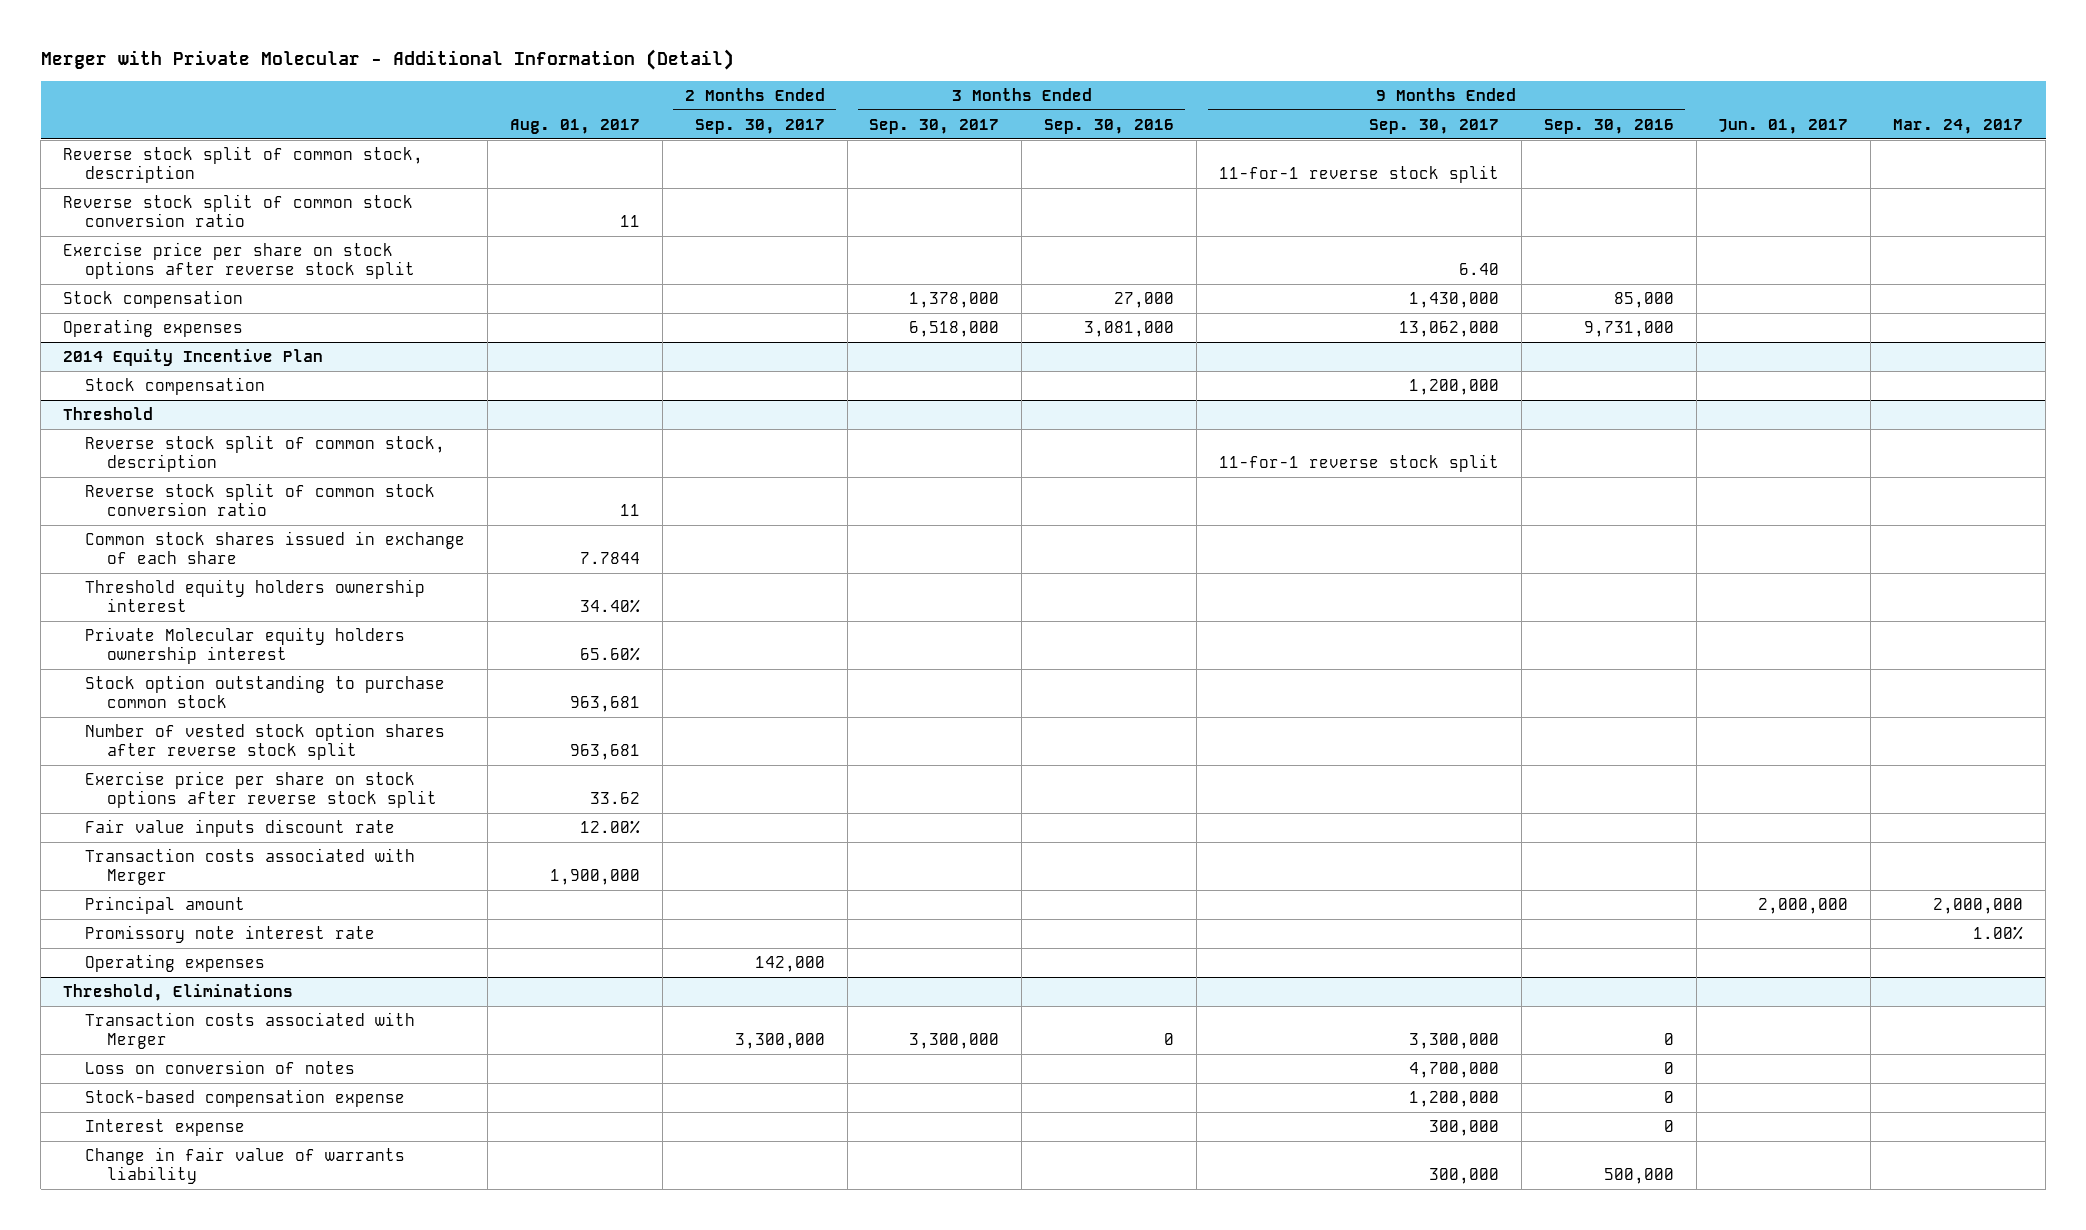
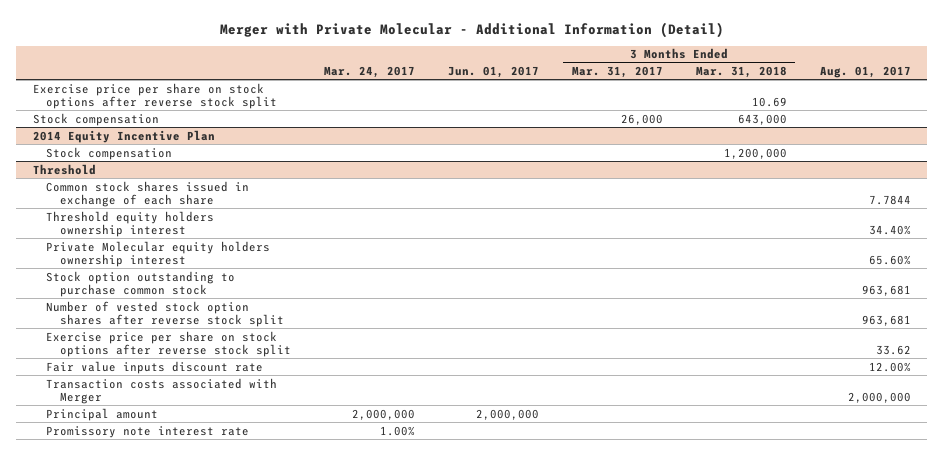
- | Aug. 01, 2017 | 2 Months Ended Sep. 30, 2017 | 3 Months Ended Sep. 30, 2017 | 3 Months Ended Sep. 30, 2016 | 9 Months Ended Sep. 30, 2017 | 9 Months Ended Sep. 30, 2016 | Jun. 01, 2017 | Mar. 24, 2017
+ | Mar. 24, 2017 | Jun. 01, 2017 | 3 Months Ended Mar. 31, 2017 | 3 Months Ended Mar. 31, 2018 | Aug. 01, 2017
- Reverse stock split of common stock, description | | | | | 11-for-1 reverse stock split | | |
- Reverse stock split of common stock conversion ratio | 11 | | | | | | |
- Operating expenses | | | 6,518,000 | 3,081,000 | 13,062,000 | 9,731,000 | |
@ Threshold
- Reverse stock split of common stock, description | | | | | 11-for-1 reverse stock split | | |
- Reverse stock split of common stock conversion ratio | 11 | | | | | | |
- Transaction costs associated with Merger | 1,900,000 | | | | | | |
+ Transaction costs associated with Merger | | | | | 2,000,000
- Operating expenses | | 142,000 | | | | | |
- Threshold, Eliminations
- Transaction costs associated with Merger | | 3,300,000 | 3,300,000 | 0 | 3,300,000 | 0 | |
- Loss on conversion of notes | | | | | 4,700,000 | 0 | |
- Stock-based compensation expense | | | | | 1,200,000 | 0 | |
- Interest expense | | | | | 300,000 | 0 | |
- Change in fair value of warrants liability | | | | | 300,000 | 500,000 | |

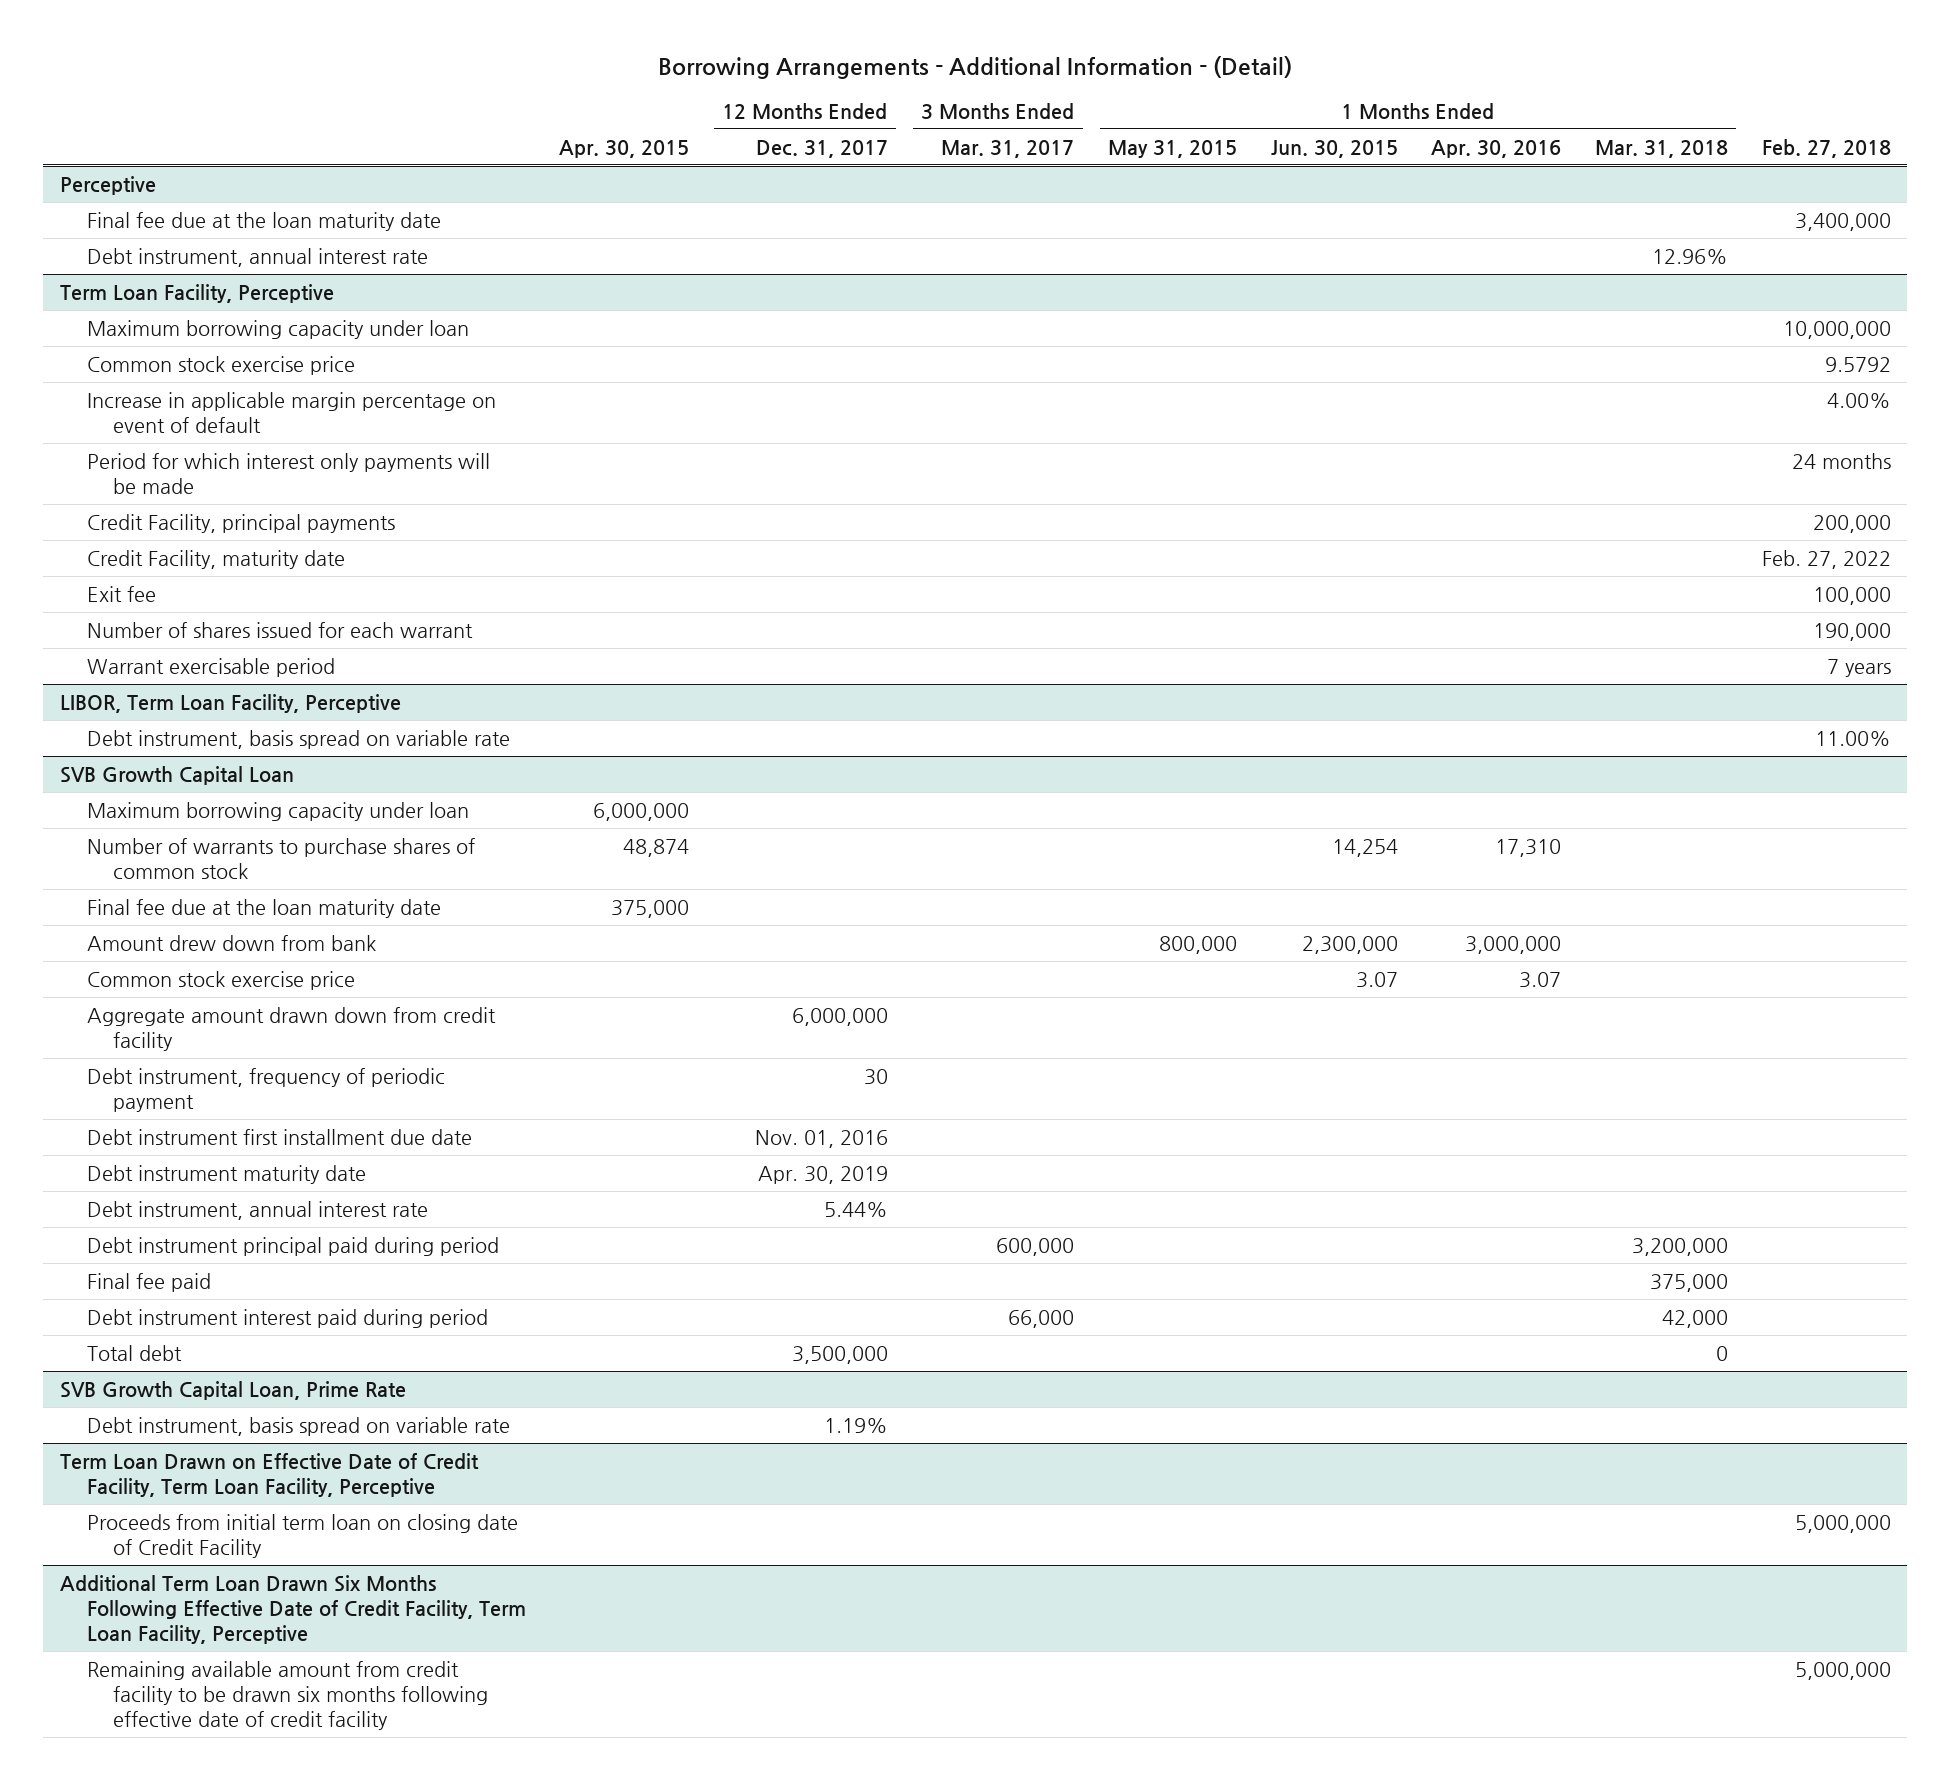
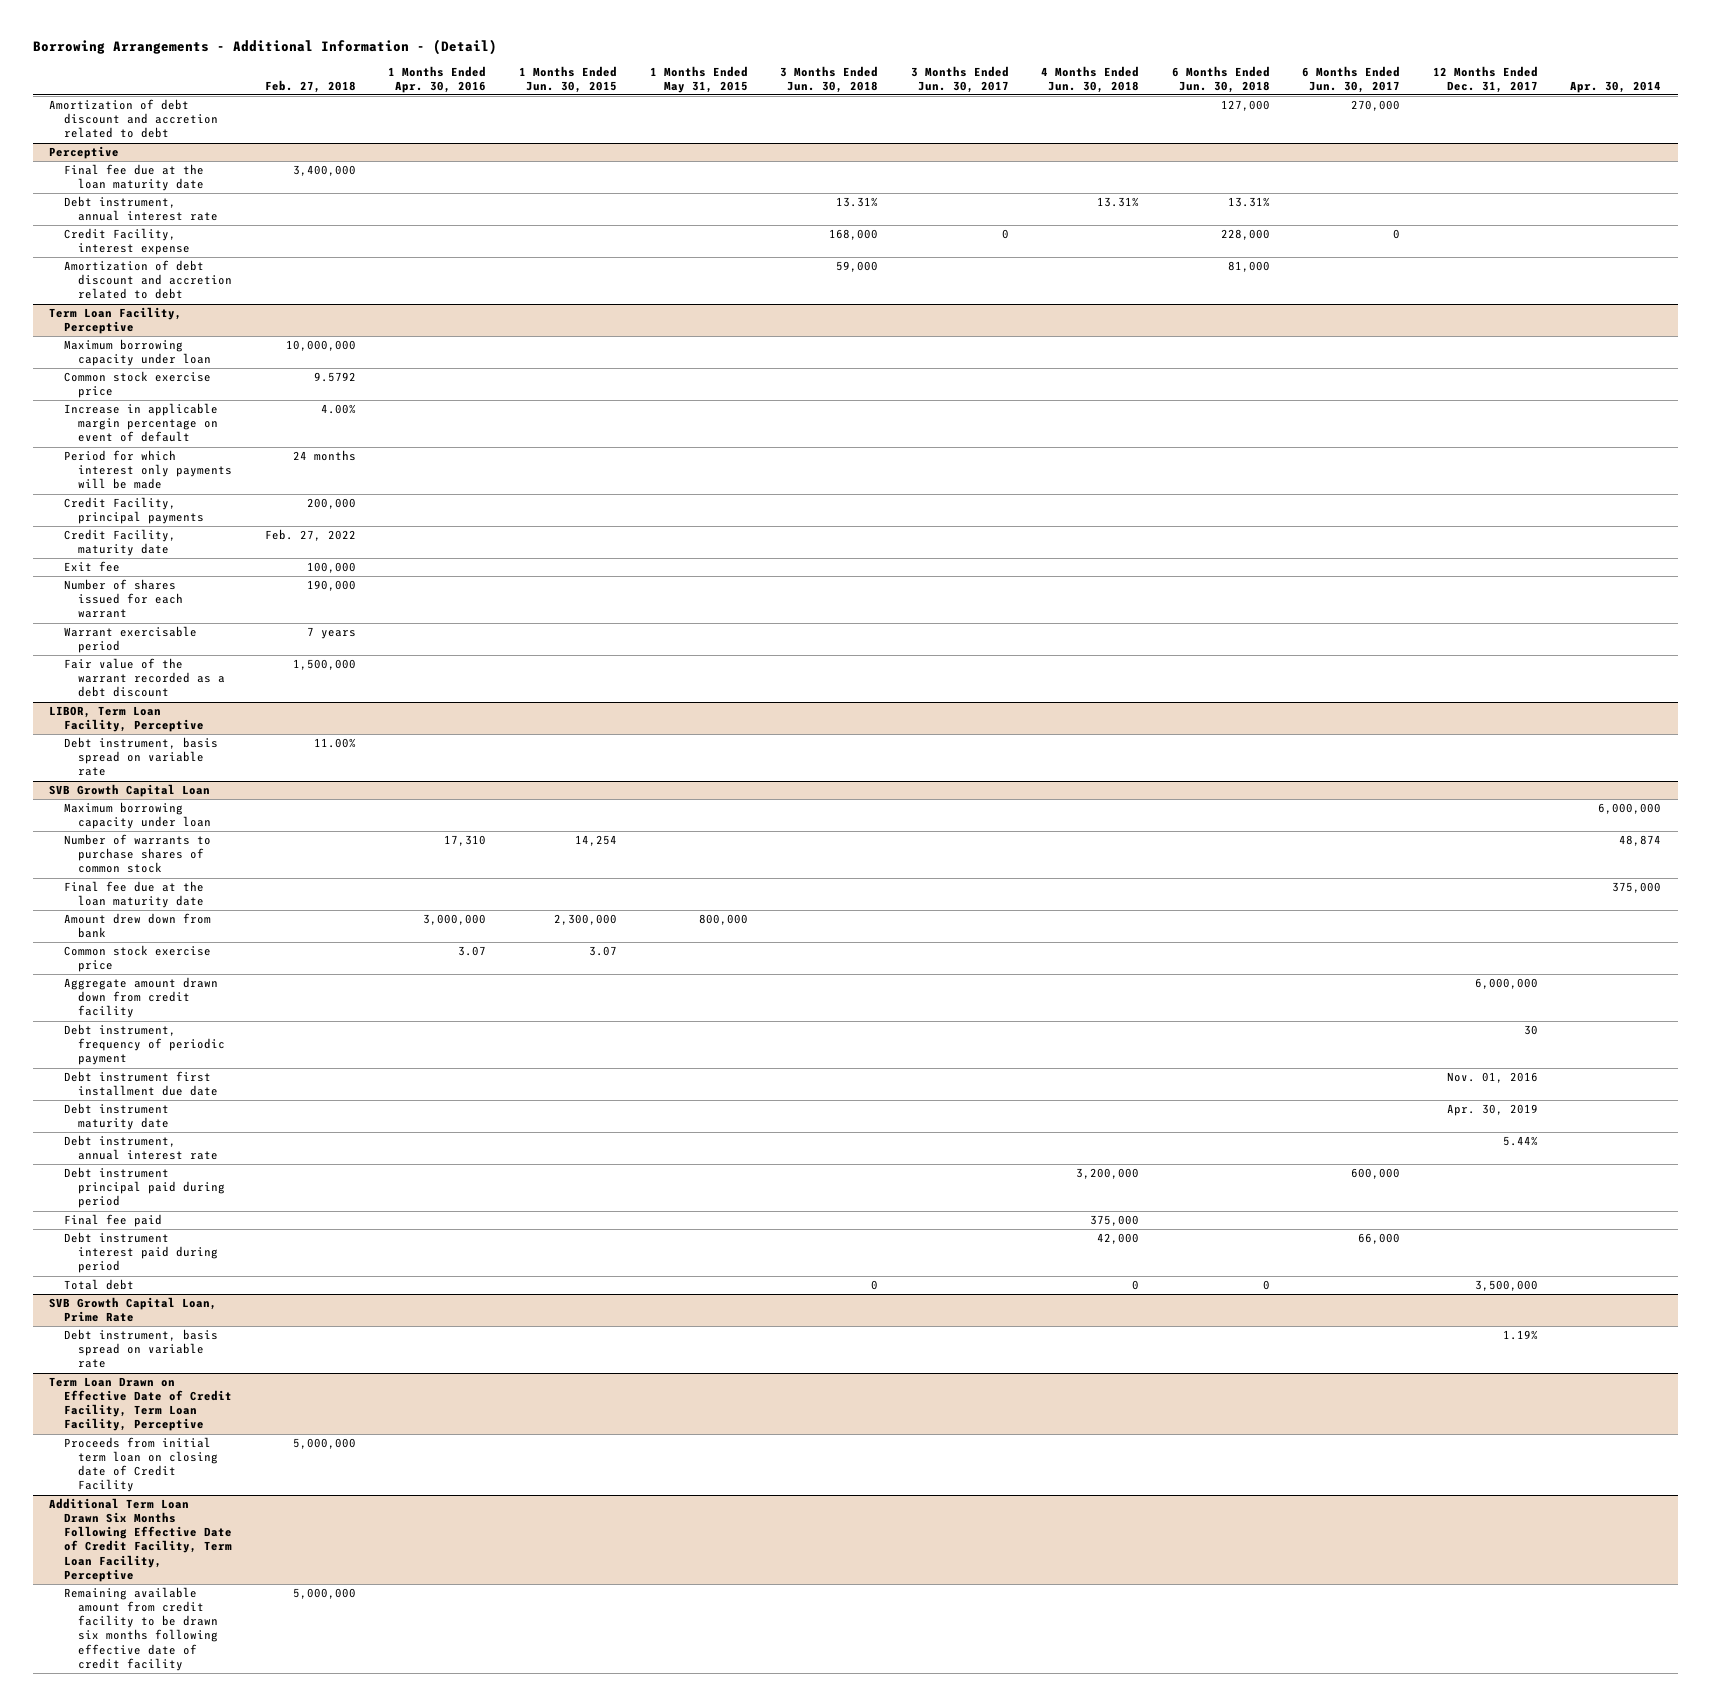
- | Apr. 30, 2015 | 12 Months Ended Dec. 31, 2017 | 3 Months Ended Mar. 31, 2017 | 1 Months Ended May 31, 2015 | 1 Months Ended Jun. 30, 2015 | 1 Months Ended Apr. 30, 2016 | 1 Months Ended Mar. 31, 2018 | Feb. 27, 2018
+ | Feb. 27, 2018 | 1 Months Ended Apr. 30, 2016 | 1 Months Ended Jun. 30, 2015 | 1 Months Ended May 31, 2015 | 3 Months Ended Jun. 30, 2018 | 3 Months Ended Jun. 30, 2017 | 4 Months Ended Jun. 30, 2018 | 6 Months Ended Jun. 30, 2018 | 6 Months Ended Jun. 30, 2017 | 12 Months Ended Dec. 31, 2017 | Apr. 30, 2014
+ Amortization of debt discount and accretion related to debt | | | | | | | | 127,000 | 270,000 | |
@ Perceptive
+ Credit Facility, interest expense | | | | | 168,000 | 0 | | 228,000 | 0 | |
+ Amortization of debt discount and accretion related to debt | | | | | 59,000 | | | 81,000 | | |
@ Term Loan Facility, Perceptive
+ Fair value of the warrant recorded as a debt discount | 1,500,000 | | | | | | | | | |

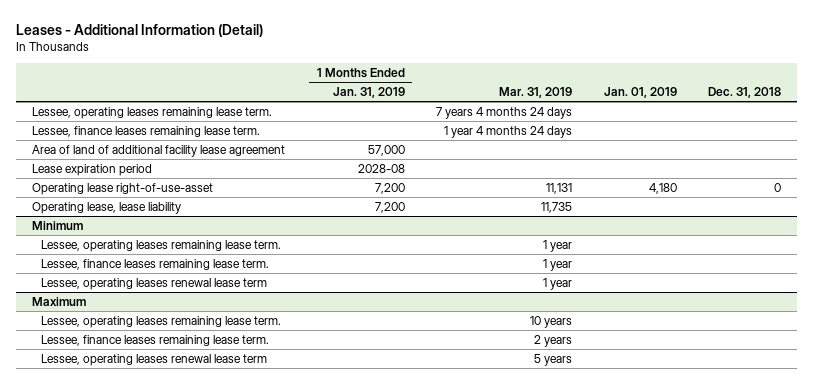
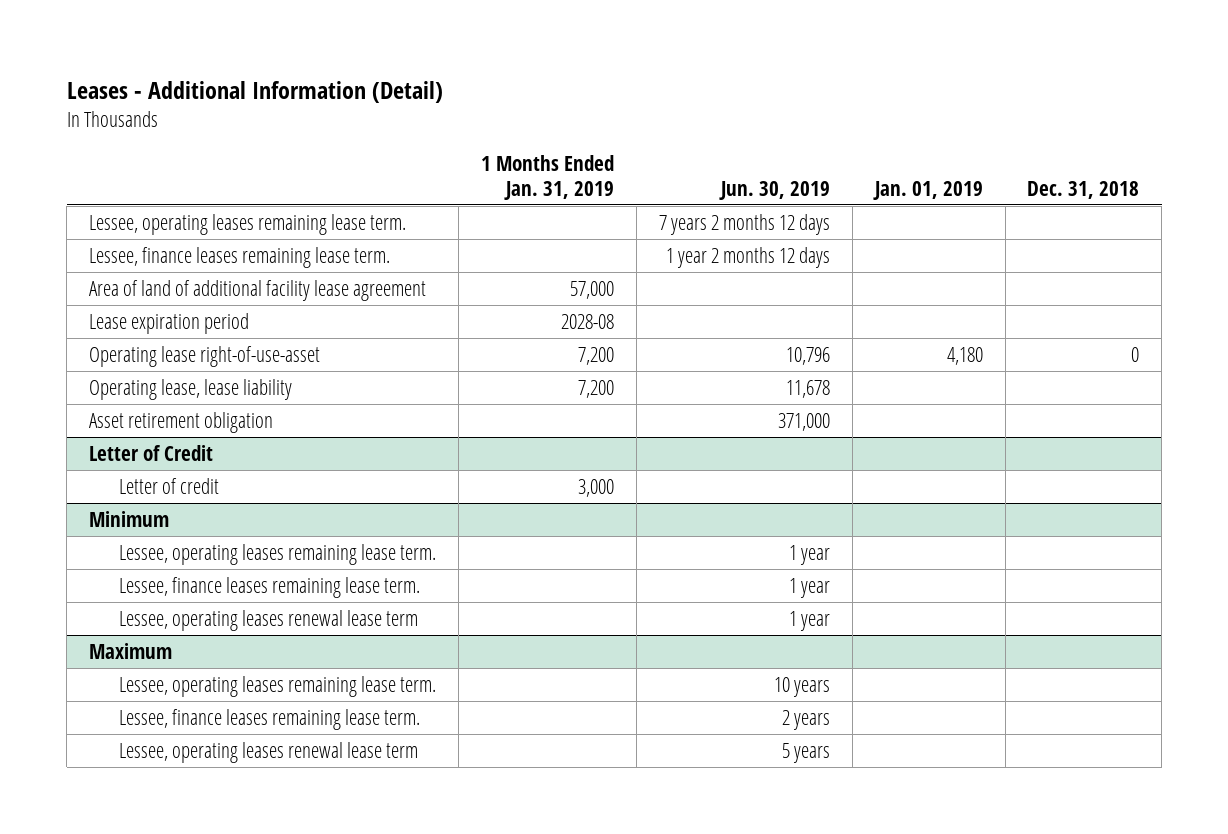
- | 1 Months Ended Jan. 31, 2019 | Mar. 31, 2019 | Jan. 01, 2019 | Dec. 31, 2018
+ | 1 Months Ended Jan. 31, 2019 | Jun. 30, 2019 | Jan. 01, 2019 | Dec. 31, 2018
+ Asset retirement obligation | | 371,000 | |
+ Letter of Credit
+ Letter of credit | 3,000 | | |

